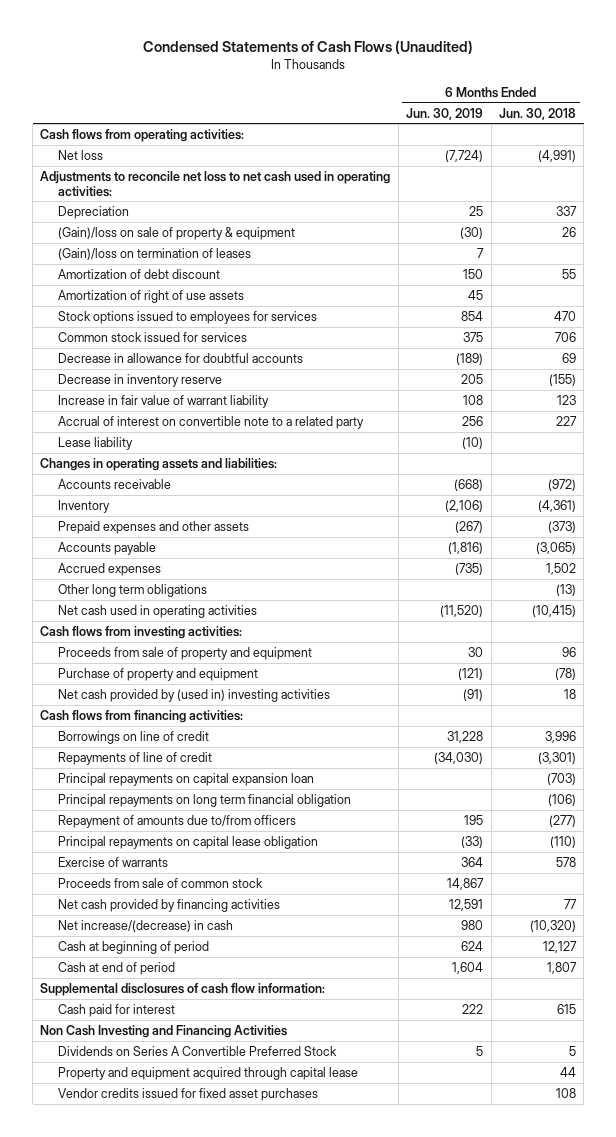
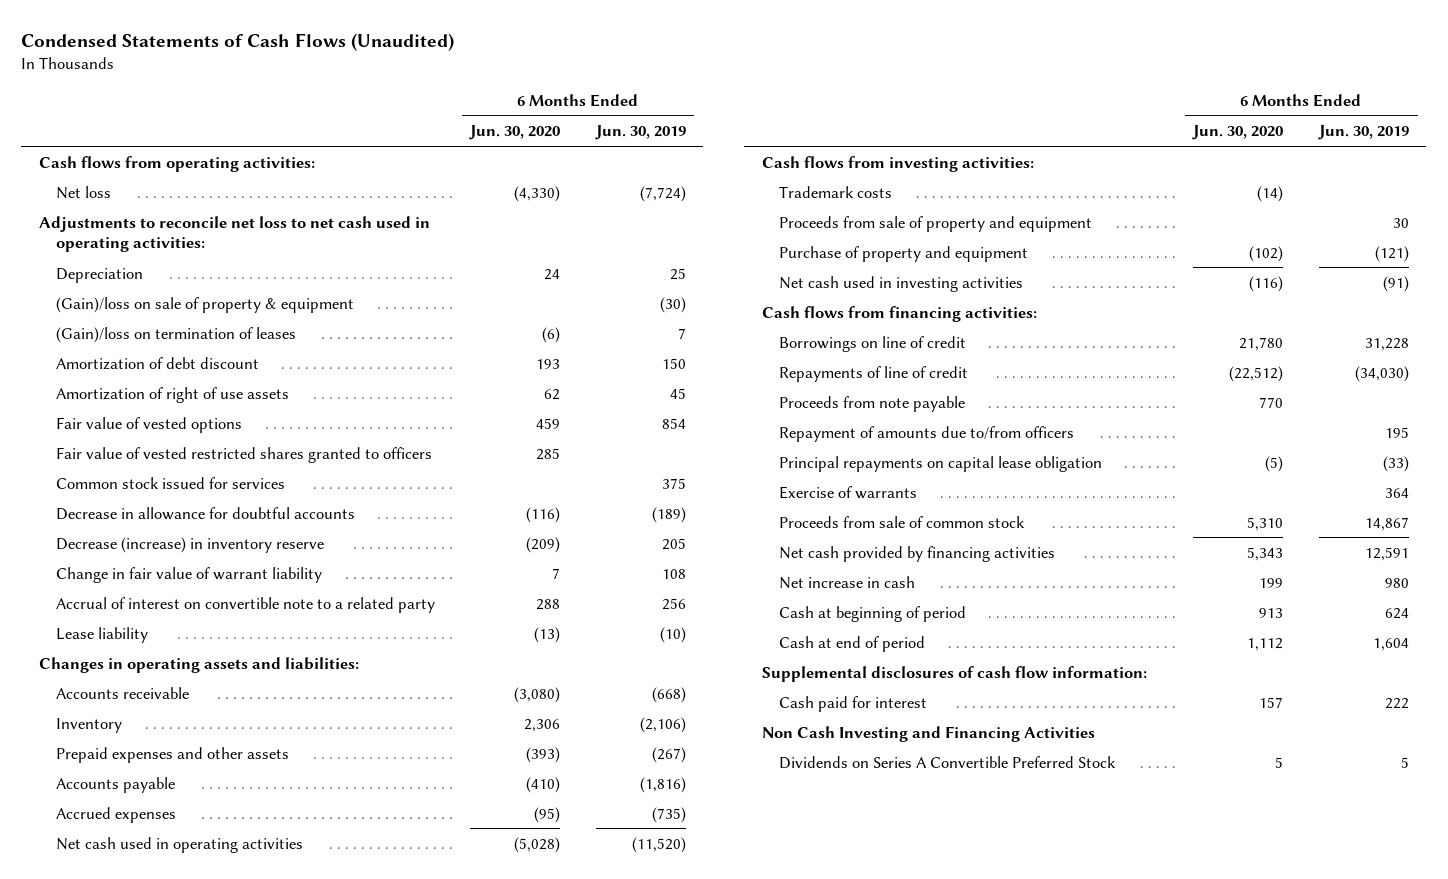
- | 6 Months Ended Jun. 30, 2019 | 6 Months Ended Jun. 30, 2018
+ | 6 Months Ended Jun. 30, 2020 | 6 Months Ended Jun. 30, 2019
- Stock options issued to employees for services | 854 | 470
+ Fair value of vested options | 459 | 854
+ Fair value of vested restricted shares granted to officers | 285 |
- Decrease in inventory reserve | 205 | (155)
- Increase in fair value of warrant liability | 108 | 123
+ Decrease (increase) in inventory reserve | (209) | 205
+ Change in fair value of warrant liability | 7 | 108
- Other long term obligations | | (13)
+ Trademark costs | (14) |
- Net cash provided by (used in) investing activities | (91) | 18
+ Net cash used in investing activities | (116) | (91)
- Principal repayments on capital expansion loan | | (703)
- Principal repayments on long term financial obligation | | (106)
+ Proceeds from note payable | 770 |
- Net increase/(decrease) in cash | 980 | (10,320)
+ Net increase in cash | 199 | 980
- Property and equipment acquired through capital lease | | 44
- Vendor credits issued for fixed asset purchases | | 108

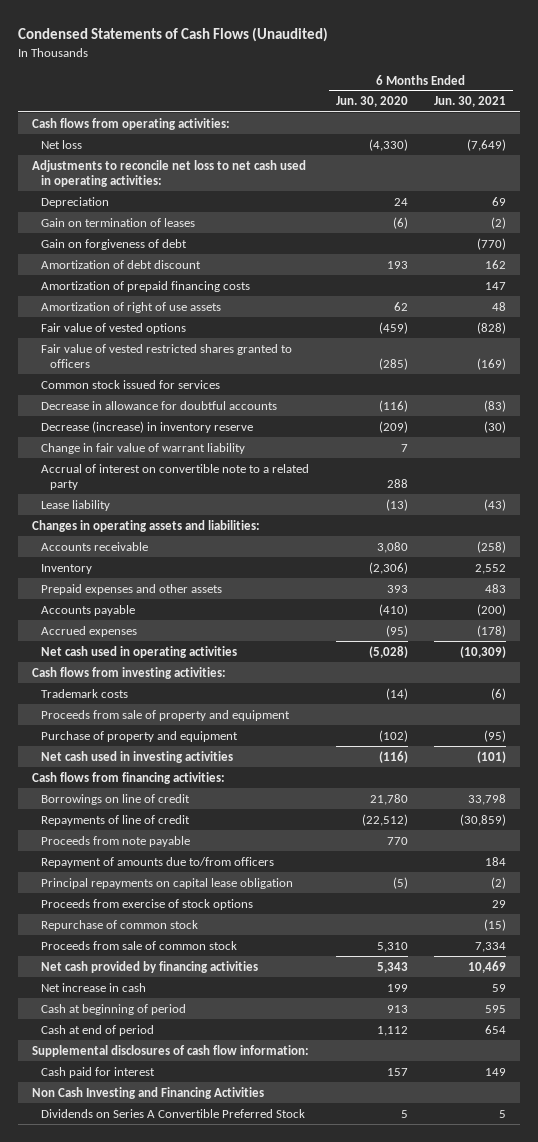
- | 6 Months Ended Jun. 30, 2020 | 6 Months Ended Jun. 30, 2019
+ | 6 Months Ended Jun. 30, 2020 | 6 Months Ended Jun. 30, 2021
- (Gain)/loss on sale of property & equipment | | (30)
- (Gain)/loss on termination of leases | (6) | 7
+ Gain on termination of leases | (6) | (2)
+ Gain on forgiveness of debt | | (770)
+ Amortization of prepaid financing costs | | 147
- Fair value of vested options | 459 | 854
- Fair value of vested restricted shares granted to officers | 285 |
+ Fair value of vested options | (459) | (828)
+ Fair value of vested restricted shares granted to officers | (285) | (169)
- Accounts receivable | (3,080) | (668)
- Inventory | 2,306 | (2,106)
- Prepaid expenses and other assets | (393) | (267)
+ Accounts receivable | 3,080 | (258)
+ Inventory | (2,306) | 2,552
+ Prepaid expenses and other assets | 393 | 483
- Exercise of warrants | | 364
+ Proceeds from exercise of stock options | | 29
+ Repurchase of common stock | | (15)

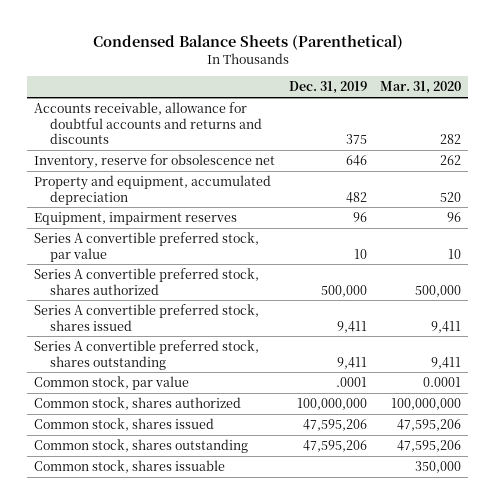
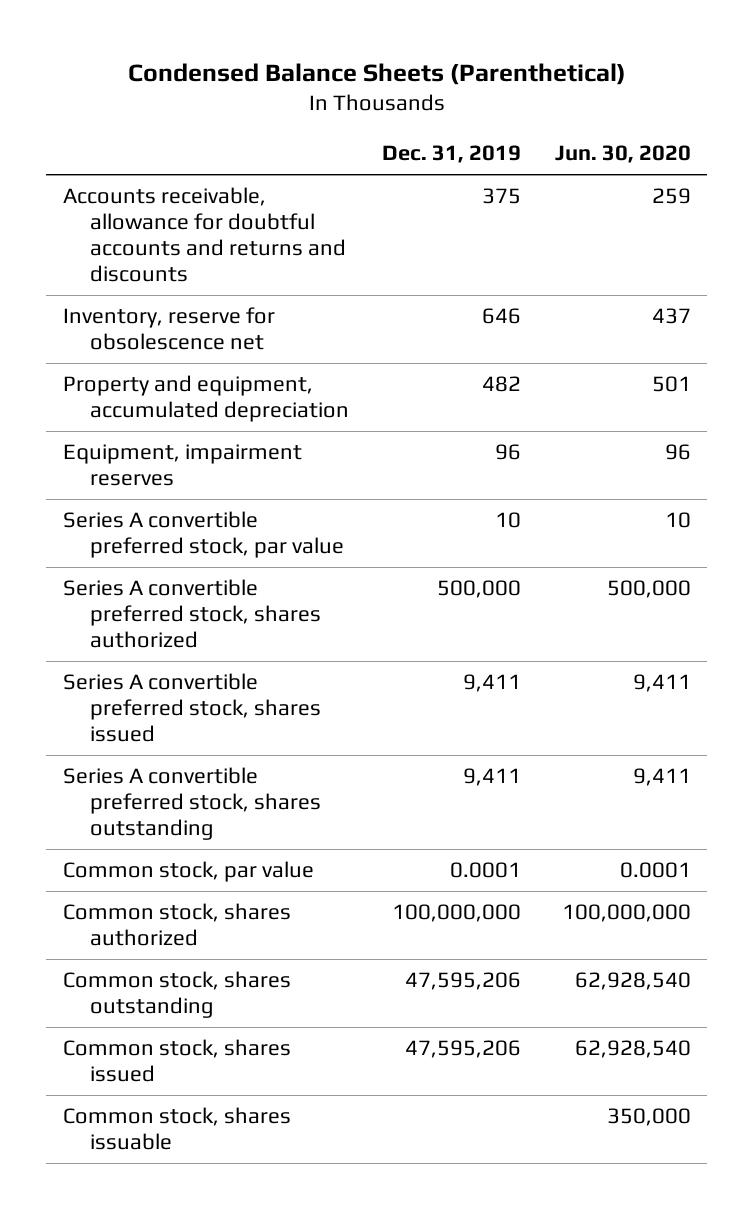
- | Dec. 31, 2019 | Mar. 31, 2020
+ | Dec. 31, 2019 | Jun. 30, 2020
- Common stock, par value | .0001 | 0.0001
+ Common stock, par value | 0.0001 | 0.0001
moved down: Common stock, shares issued | 47,595,206 | 62,928,540

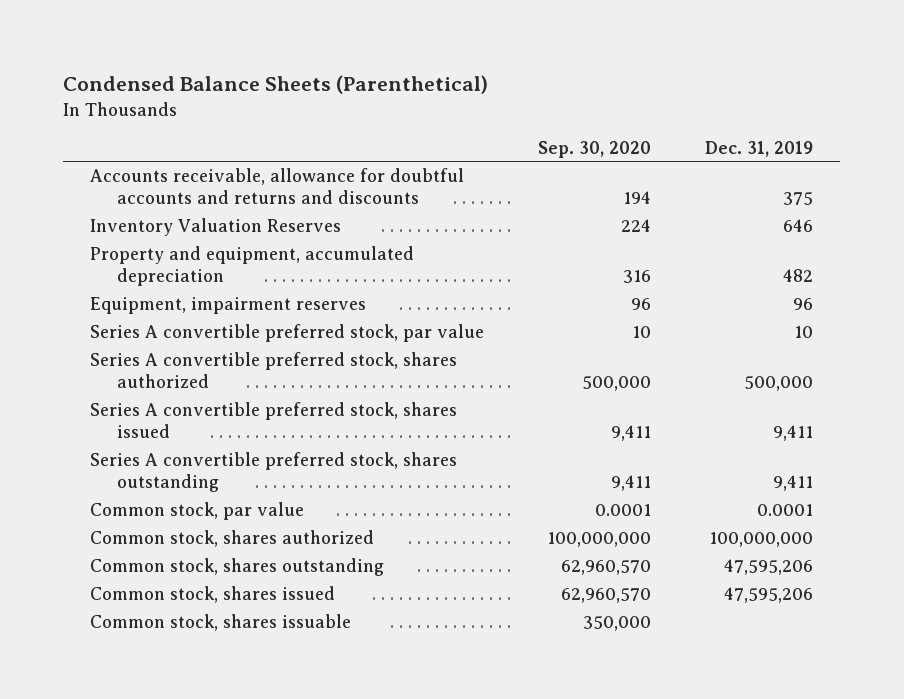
- | Dec. 31, 2019 | Jun. 30, 2020
+ | Sep. 30, 2020 | Dec. 31, 2019
- Inventory, reserve for obsolescence net | 646 | 437
+ Inventory Valuation Reserves | 224 | 646

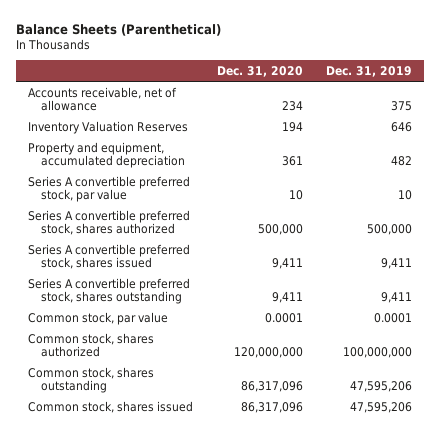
- Condensed Balance Sheets (Parenthetical)
+ Balance Sheets (Parenthetical)
- | Sep. 30, 2020 | Dec. 31, 2019
+ | Dec. 31, 2020 | Dec. 31, 2019
- Accounts receivable, allowance for doubtful accounts and returns and discounts | 194 | 375
+ Accounts receivable, net of allowance | 234 | 375
- Equipment, impairment reserves | 96 | 96
- Common stock, shares issuable | 350,000 |

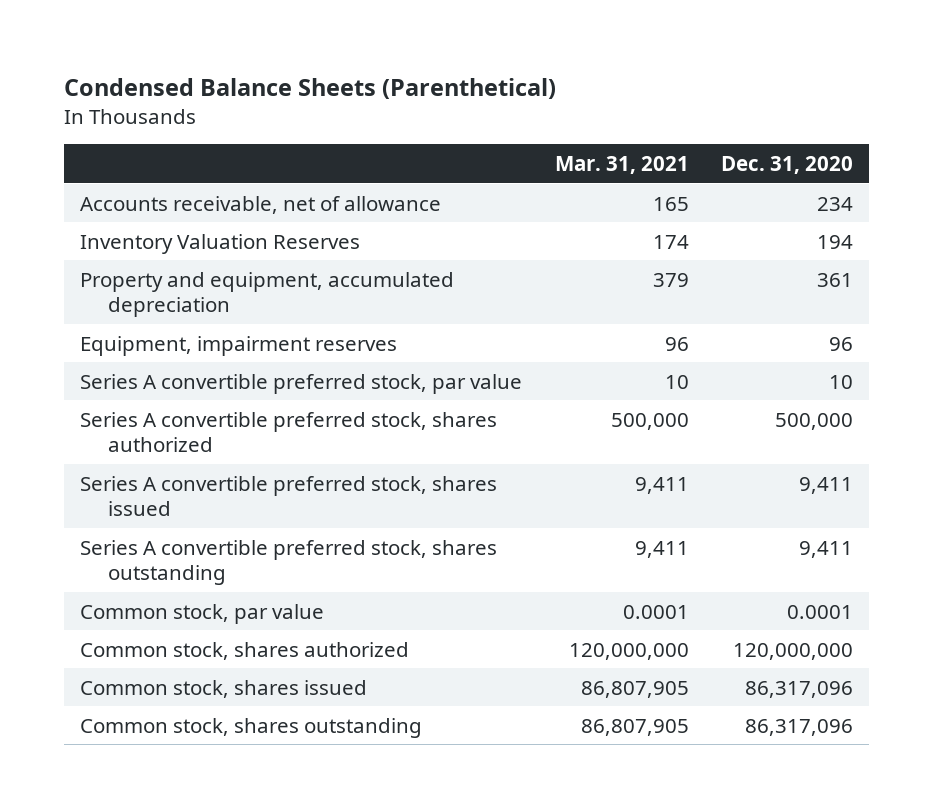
- Balance Sheets (Parenthetical)
+ Condensed Balance Sheets (Parenthetical)
- | Dec. 31, 2020 | Dec. 31, 2019
+ | Mar. 31, 2021 | Dec. 31, 2020
+ Equipment, impairment reserves | 96 | 96
moved down: Common stock, shares outstanding | 86,807,905 | 86,317,096

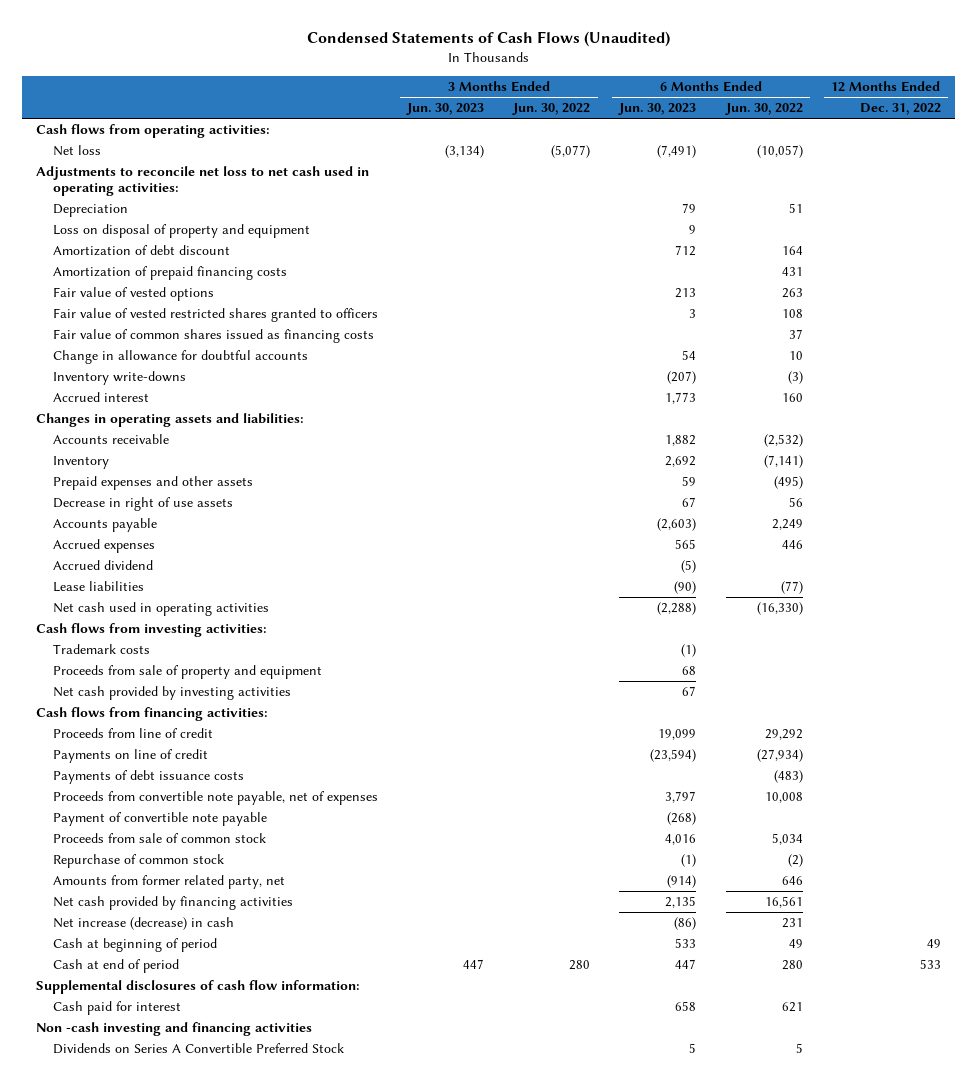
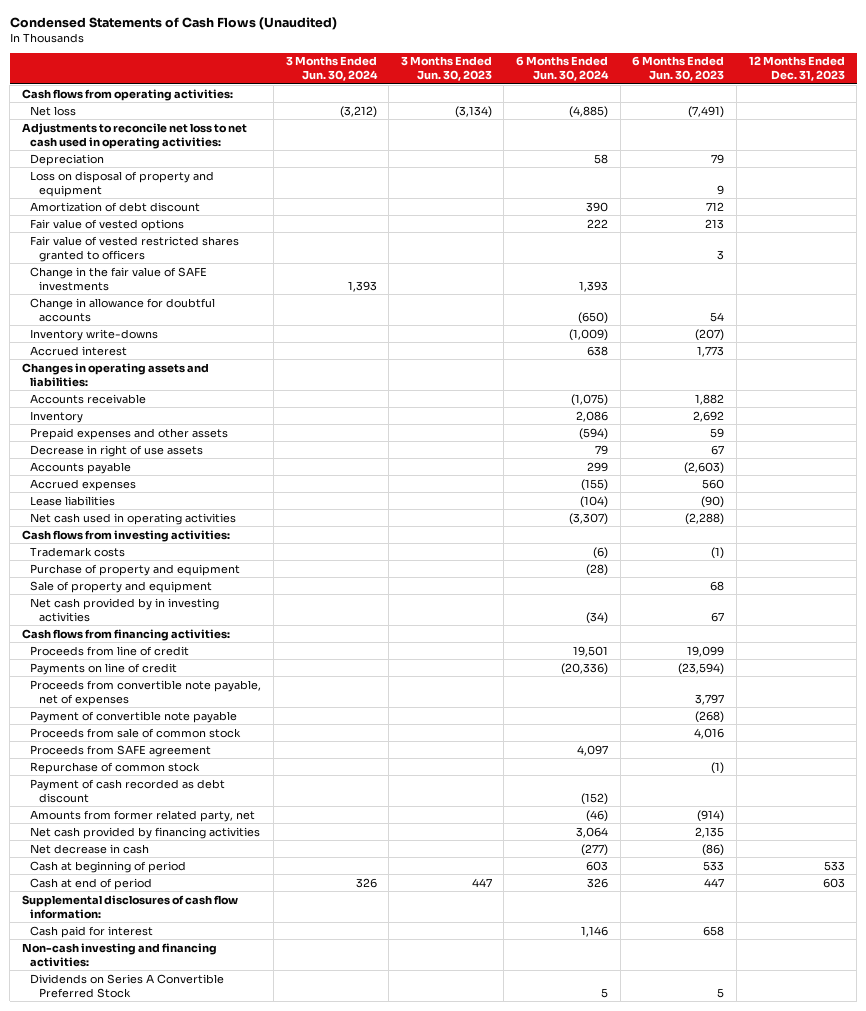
- | 3 Months Ended Jun. 30, 2023 | 3 Months Ended Jun. 30, 2022 | 6 Months Ended Jun. 30, 2023 | 6 Months Ended Jun. 30, 2022 | 12 Months Ended Dec. 31, 2022
+ | 3 Months Ended Jun. 30, 2024 | 3 Months Ended Jun. 30, 2023 | 6 Months Ended Jun. 30, 2024 | 6 Months Ended Jun. 30, 2023 | 12 Months Ended Dec. 31, 2023
- Amortization of prepaid financing costs | | | | 431 |
- Fair value of common shares issued as financing costs | | | | 37 |
+ Change in the fair value of SAFE investments | 1,393 | | 1,393 | |
- Accrued expenses | | | 565 | 446 |
- Accrued dividend | | | (5) | |
+ Accrued expenses | | | (155) | 560 |
- Proceeds from sale of property and equipment | | | 68 | |
- Net cash provided by investing activities | | | 67 | |
+ Purchase of property and equipment | | | (28) | |
+ Sale of property and equipment | | | | 68 |
+ Net cash provided by in investing activities | | | (34) | 67 |
- Payments of debt issuance costs | | | | (483) |
+ Proceeds from SAFE agreement | | | 4,097 | |
+ Payment of cash recorded as debt discount | | | (152) | |
- Net increase (decrease) in cash | | | (86) | 231 |
+ Net decrease in cash | | | (277) | (86) |
- Non -cash investing and financing activities
+ Non-cash investing and financing activities:

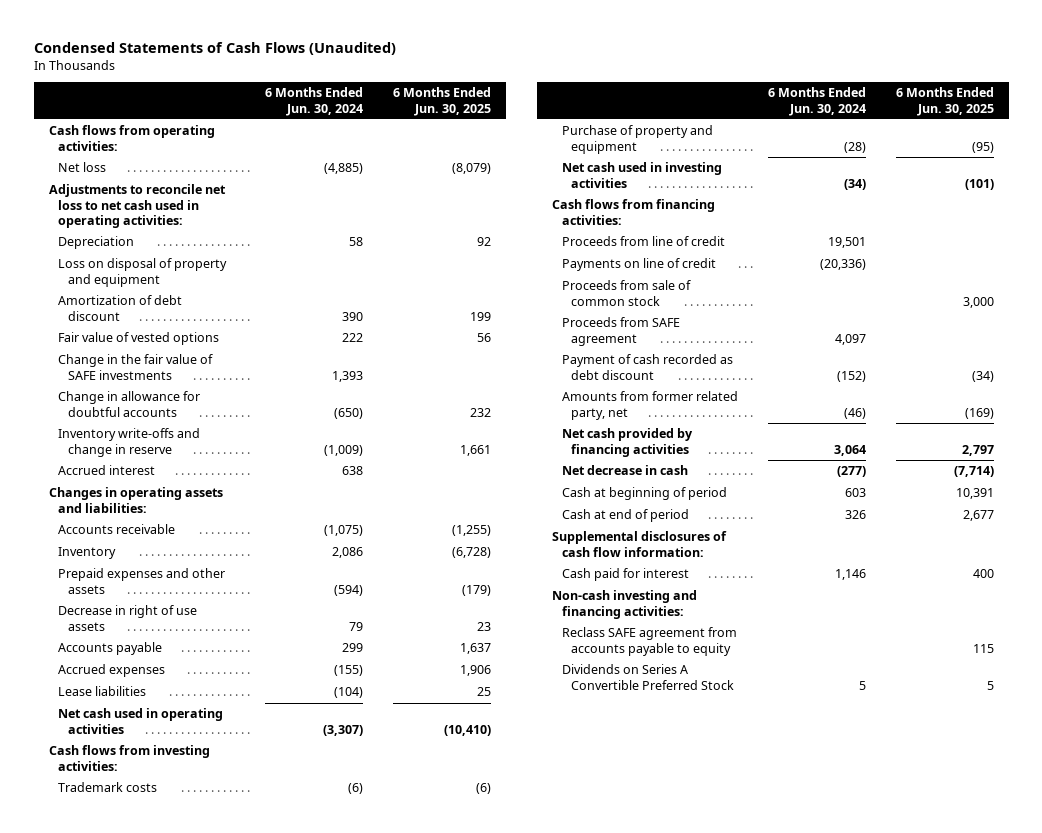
- | 3 Months Ended Jun. 30, 2024 | 3 Months Ended Jun. 30, 2023 | 6 Months Ended Jun. 30, 2024 | 6 Months Ended Jun. 30, 2023 | 12 Months Ended Dec. 31, 2023
+ | 6 Months Ended Jun. 30, 2024 | 6 Months Ended Jun. 30, 2025
- Fair value of vested restricted shares granted to officers | | | | 3 |
- Inventory write-downs | | | (1,009) | (207) |
+ Inventory write-offs and change in reserve | (1,009) | 1,661
- Sale of property and equipment | | | | 68 |
- Net cash provided by in investing activities | | | (34) | 67 |
+ Net cash used in investing activities | (34) | (101)
- Proceeds from convertible note payable, net of expenses | | | | 3,797 |
- Payment of convertible note payable | | | | (268) |
- Repurchase of common stock | | | | (1) |
+ Reclass SAFE agreement from accounts payable to equity | | 115

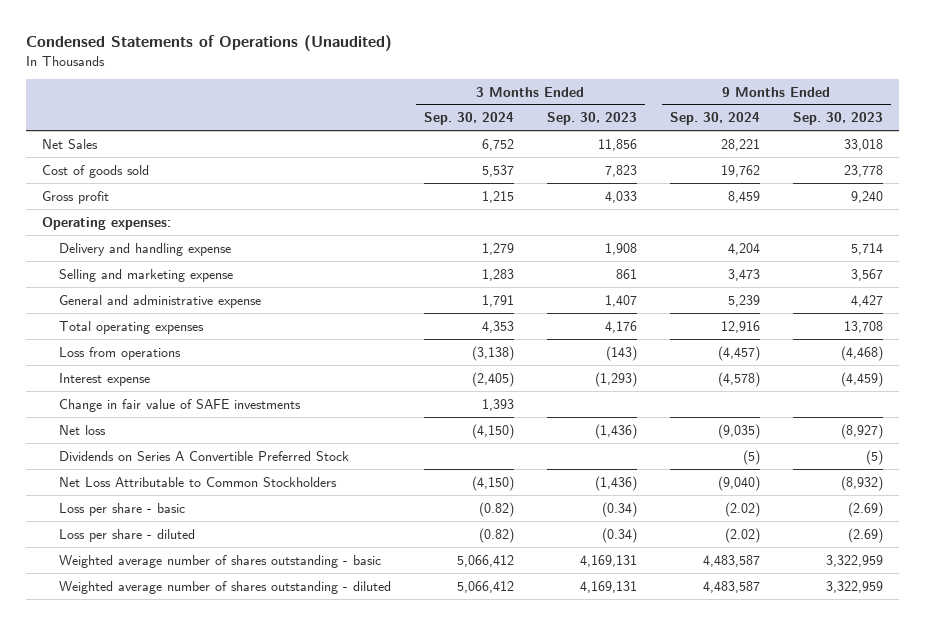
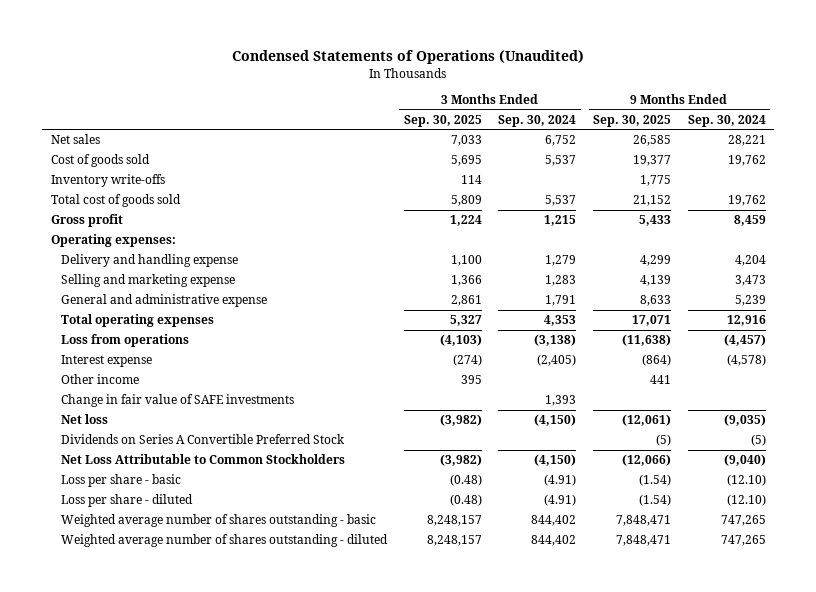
- | 3 Months Ended Sep. 30, 2024 | 3 Months Ended Sep. 30, 2023 | 9 Months Ended Sep. 30, 2024 | 9 Months Ended Sep. 30, 2023
+ | 3 Months Ended Sep. 30, 2025 | 3 Months Ended Sep. 30, 2024 | 9 Months Ended Sep. 30, 2025 | 9 Months Ended Sep. 30, 2024
- Net Sales | 6,752 | 11,856 | 28,221 | 33,018
+ Net sales | 7,033 | 6,752 | 26,585 | 28,221
+ Inventory write-offs | 114 | | 1,775 |
+ Total cost of goods sold | 5,809 | 5,537 | 21,152 | 19,762
+ Other income | 395 | | 441 |
- Loss per share - basic | (0.82) | (0.34) | (2.02) | (2.69)
- Loss per share - diluted | (0.82) | (0.34) | (2.02) | (2.69)
- Weighted average number of shares outstanding - basic | 5,066,412 | 4,169,131 | 4,483,587 | 3,322,959
- Weighted average number of shares outstanding - diluted | 5,066,412 | 4,169,131 | 4,483,587 | 3,322,959
+ Loss per share - basic | (0.48) | (4.91) | (1.54) | (12.10)
+ Loss per share - diluted | (0.48) | (4.91) | (1.54) | (12.10)
+ Weighted average number of shares outstanding - basic | 8,248,157 | 844,402 | 7,848,471 | 747,265
+ Weighted average number of shares outstanding - diluted | 8,248,157 | 844,402 | 7,848,471 | 747,265

